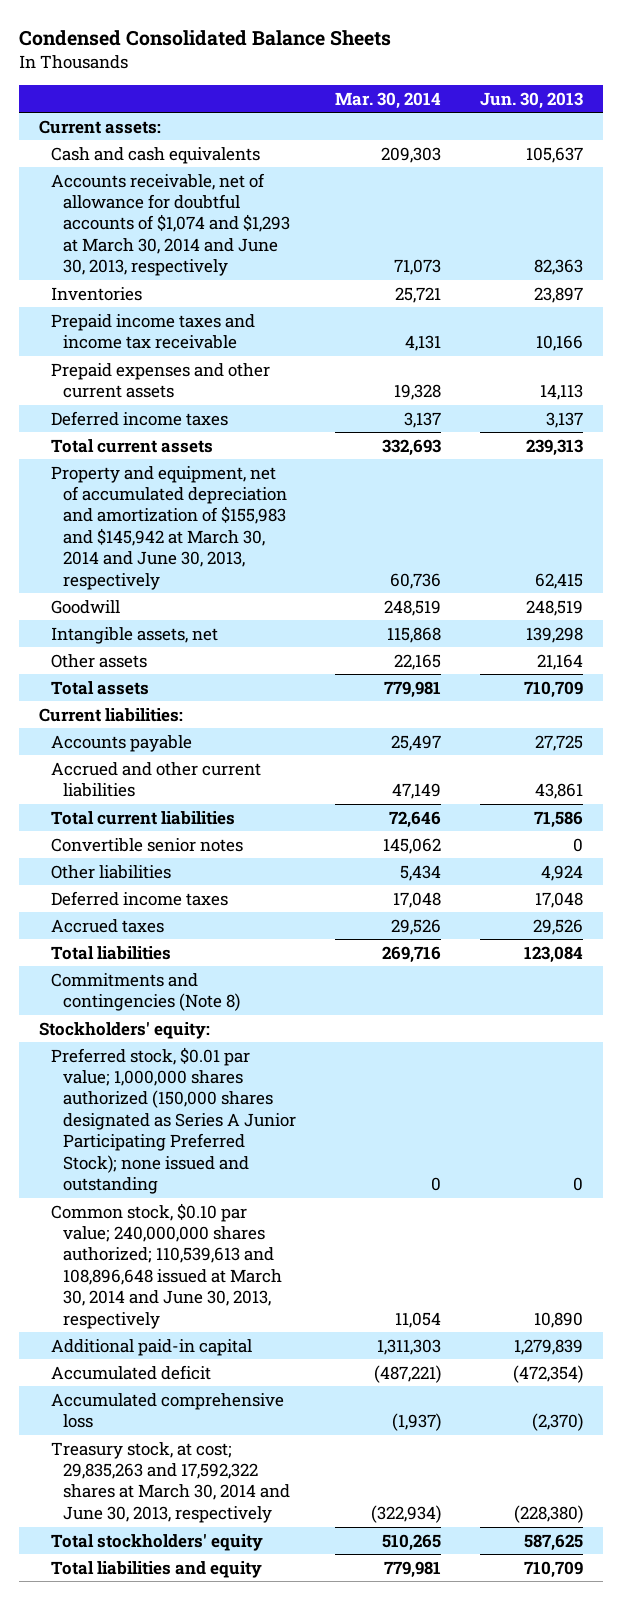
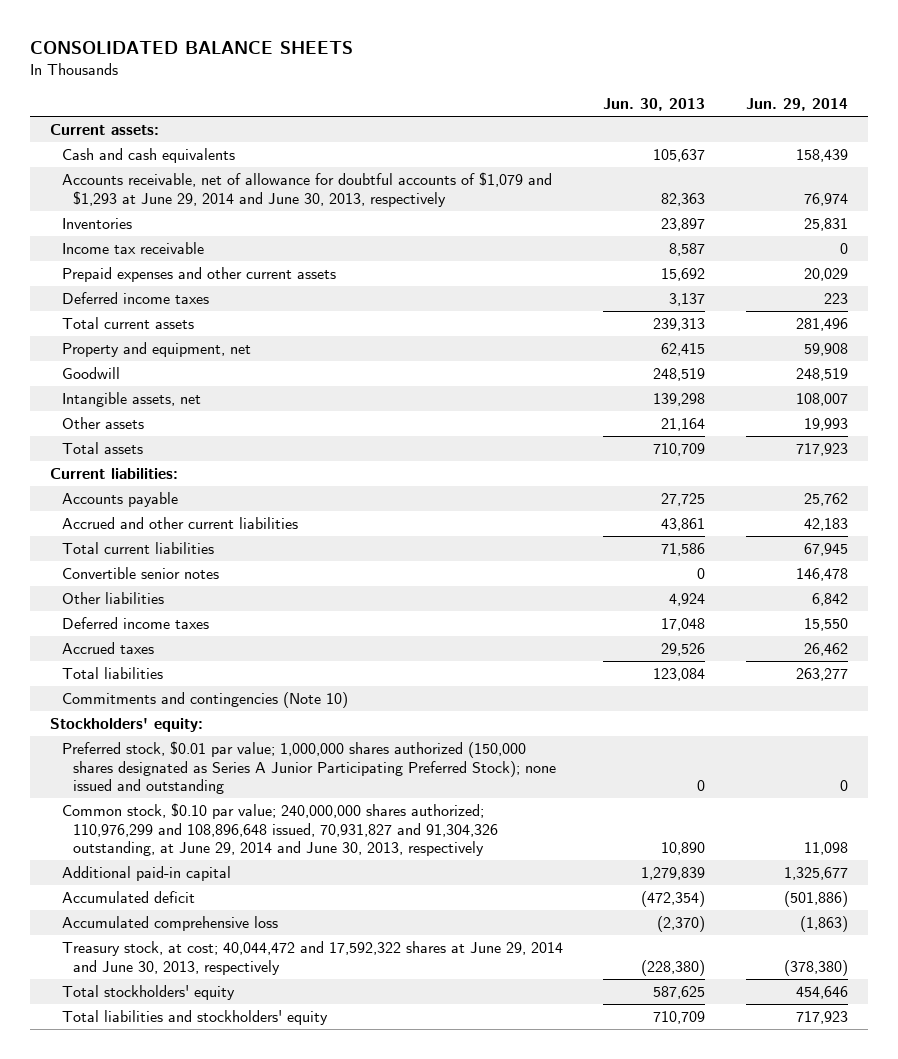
- Condensed Consolidated Balance Sheets
+ CONSOLIDATED BALANCE SHEETS
- | Mar. 30, 2014 | Jun. 30, 2013
+ | Jun. 30, 2013 | Jun. 29, 2014
- Accounts receivable, net of allowance for doubtful accounts of $1,074 and $1,293 at March 30, 2014 and June 30, 2013, respectively | 71,073 | 82,363
+ Accounts receivable, net of allowance for doubtful accounts of $1,079 and $1,293 at June 29, 2014 and June 30, 2013, respectively | 82,363 | 76,974
- Prepaid income taxes and income tax receivable | 4,131 | 10,166
- Prepaid expenses and other current assets | 19,328 | 14,113
+ Income tax receivable | 8,587 | 0
+ Prepaid expenses and other current assets | 15,692 | 20,029
- Property and equipment, net of accumulated depreciation and amortization of $155,983 and $145,942 at March 30, 2014 and June 30, 2013, respectively | 60,736 | 62,415
+ Property and equipment, net | 62,415 | 59,908
- Commitments and contingencies (Note 8)
+ Commitments and contingencies (Note 10)
- Common stock, $0.10 par value; 240,000,000 shares authorized; 110,539,613 and 108,896,648 issued at March 30, 2014 and June 30, 2013, respectively | 11,054 | 10,890
+ Common stock, $0.10 par value; 240,000,000 shares authorized; 110,976,299 and 108,896,648 issued, 70,931,827 and 91,304,326 outstanding, at June 29, 2014 and June 30, 2013, respectively | 10,890 | 11,098
- Treasury stock, at cost; 29,835,263 and 17,592,322 shares at March 30, 2014 and June 30, 2013, respectively | (322,934) | (228,380)
+ Treasury stock, at cost; 40,044,472 and 17,592,322 shares at June 29, 2014 and June 30, 2013, respectively | (228,380) | (378,380)
- Total liabilities and equity | 779,981 | 710,709
+ Total liabilities and stockholders' equity | 710,709 | 717,923

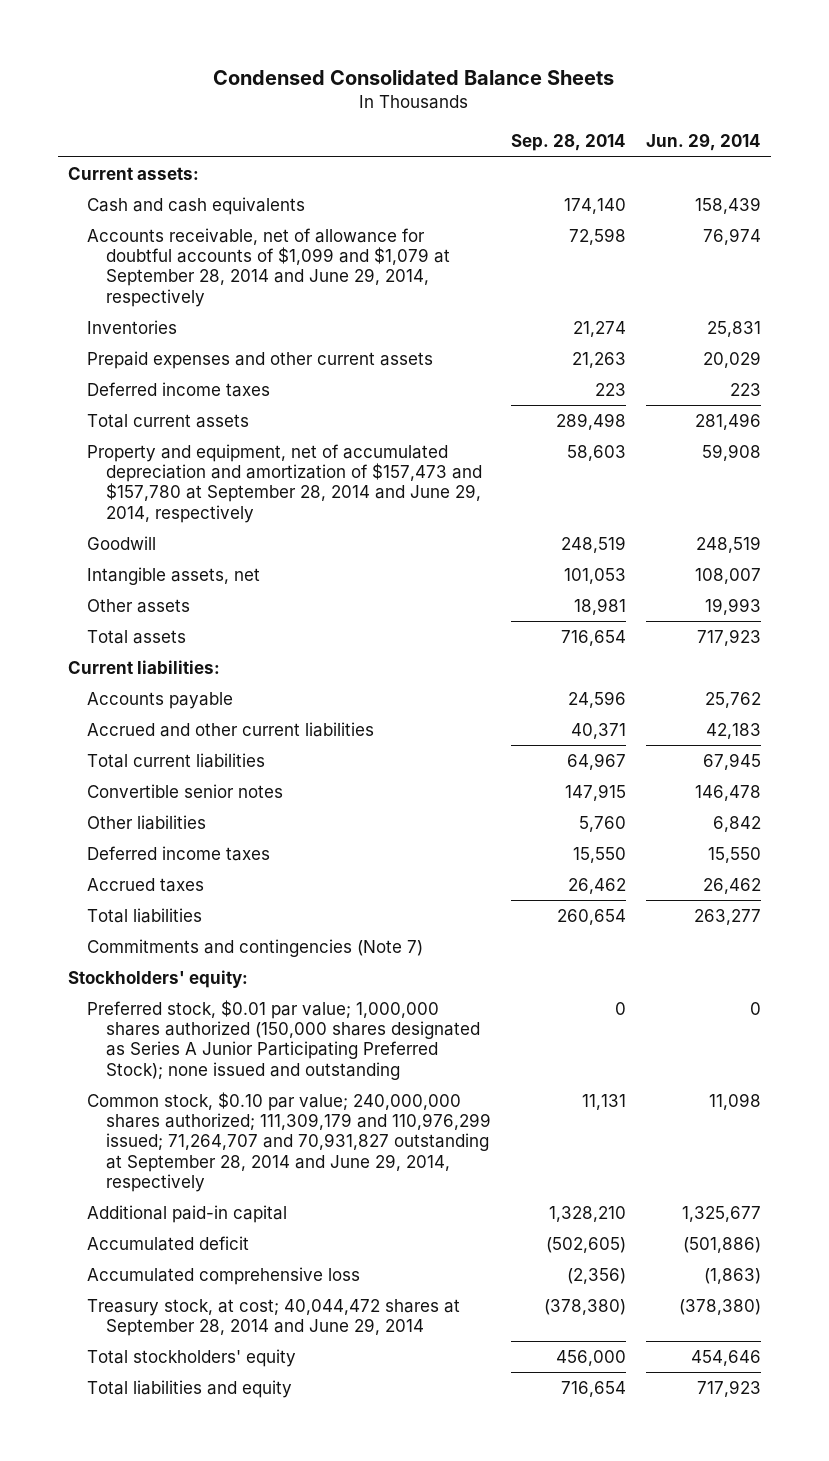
- CONSOLIDATED BALANCE SHEETS
+ Condensed Consolidated Balance Sheets
- | Jun. 30, 2013 | Jun. 29, 2014
+ | Sep. 28, 2014 | Jun. 29, 2014
- Accounts receivable, net of allowance for doubtful accounts of $1,079 and $1,293 at June 29, 2014 and June 30, 2013, respectively | 82,363 | 76,974
+ Accounts receivable, net of allowance for doubtful accounts of $1,099 and $1,079 at September 28, 2014 and June 29, 2014, respectively | 72,598 | 76,974
- Income tax receivable | 8,587 | 0
- Property and equipment, net | 62,415 | 59,908
+ Property and equipment, net of accumulated depreciation and amortization of $157,473 and $157,780 at September 28, 2014 and June 29, 2014, respectively | 58,603 | 59,908
- Commitments and contingencies (Note 10)
+ Commitments and contingencies (Note 7)
- Common stock, $0.10 par value; 240,000,000 shares authorized; 110,976,299 and 108,896,648 issued, 70,931,827 and 91,304,326 outstanding, at June 29, 2014 and June 30, 2013, respectively | 10,890 | 11,098
+ Common stock, $0.10 par value; 240,000,000 shares authorized; 111,309,179 and 110,976,299 issued; 71,264,707 and 70,931,827 outstanding at September 28, 2014 and June 29, 2014, respectively | 11,131 | 11,098
- Treasury stock, at cost; 40,044,472 and 17,592,322 shares at June 29, 2014 and June 30, 2013, respectively | (228,380) | (378,380)
+ Treasury stock, at cost; 40,044,472 shares at September 28, 2014 and June 29, 2014 | (378,380) | (378,380)
- Total liabilities and stockholders' equity | 710,709 | 717,923
+ Total liabilities and equity | 716,654 | 717,923

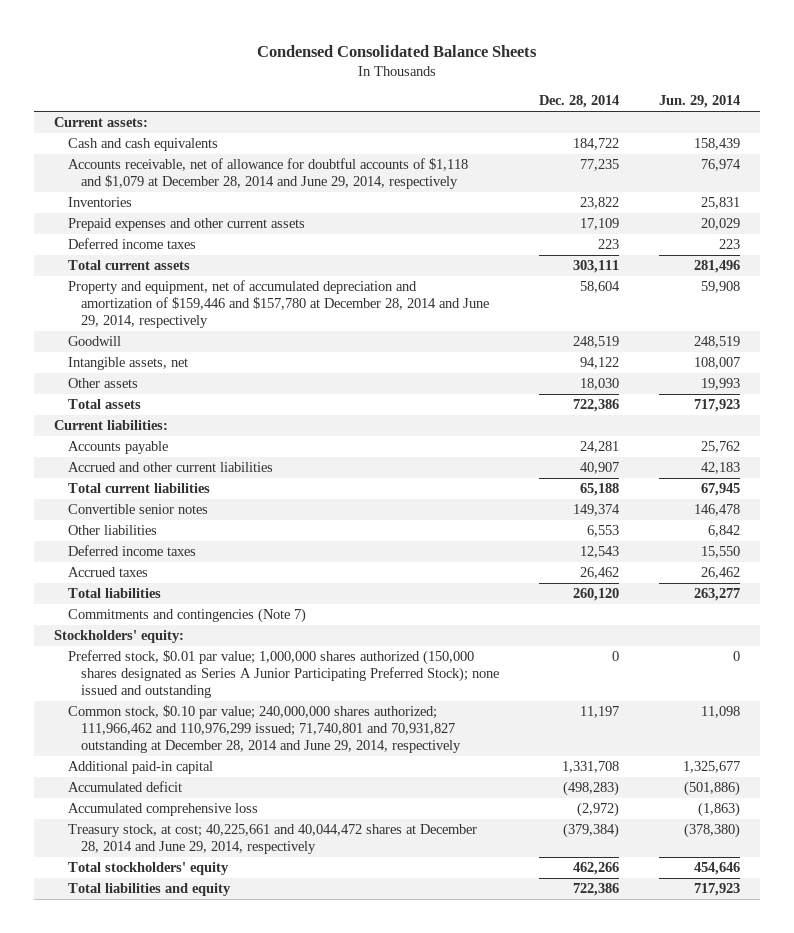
- | Sep. 28, 2014 | Jun. 29, 2014
+ | Dec. 28, 2014 | Jun. 29, 2014
- Accounts receivable, net of allowance for doubtful accounts of $1,099 and $1,079 at September 28, 2014 and June 29, 2014, respectively | 72,598 | 76,974
+ Accounts receivable, net of allowance for doubtful accounts of $1,118 and $1,079 at December 28, 2014 and June 29, 2014, respectively | 77,235 | 76,974
- Property and equipment, net of accumulated depreciation and amortization of $157,473 and $157,780 at September 28, 2014 and June 29, 2014, respectively | 58,603 | 59,908
+ Property and equipment, net of accumulated depreciation and amortization of $159,446 and $157,780 at December 28, 2014 and June 29, 2014, respectively | 58,604 | 59,908
- Common stock, $0.10 par value; 240,000,000 shares authorized; 111,309,179 and 110,976,299 issued; 71,264,707 and 70,931,827 outstanding at September 28, 2014 and June 29, 2014, respectively | 11,131 | 11,098
+ Common stock, $0.10 par value; 240,000,000 shares authorized; 111,966,462 and 110,976,299 issued; 71,740,801 and 70,931,827 outstanding at December 28, 2014 and June 29, 2014, respectively | 11,197 | 11,098
- Treasury stock, at cost; 40,044,472 shares at September 28, 2014 and June 29, 2014 | (378,380) | (378,380)
+ Treasury stock, at cost; 40,225,661 and 40,044,472 shares at December 28, 2014 and June 29, 2014, respectively | (379,384) | (378,380)

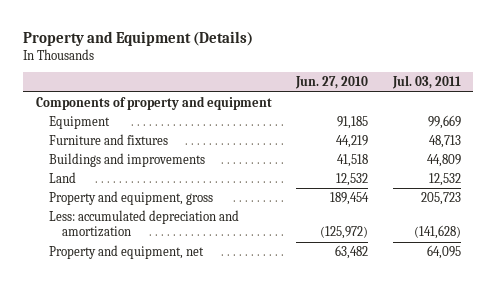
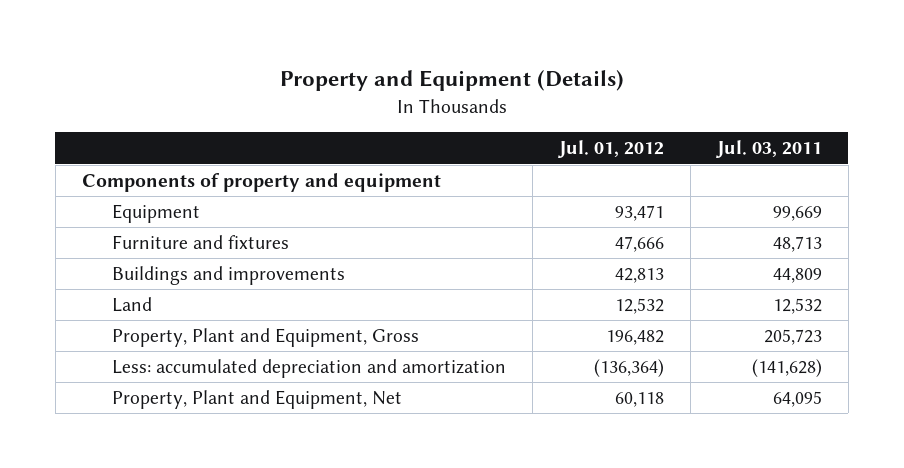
- | Jun. 27, 2010 | Jul. 03, 2011
+ | Jul. 01, 2012 | Jul. 03, 2011
- Property and equipment, gross | 189,454 | 205,723
+ Property, Plant and Equipment, Gross | 196,482 | 205,723
- Property and equipment, net | 63,482 | 64,095
+ Property, Plant and Equipment, Net | 60,118 | 64,095

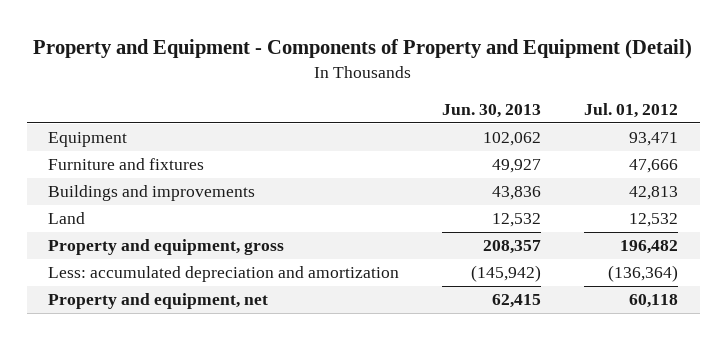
- Property and Equipment (Details)
+ Property and Equipment - Components of Property and Equipment (Detail)
- | Jul. 01, 2012 | Jul. 03, 2011
+ | Jun. 30, 2013 | Jul. 01, 2012
- Components of property and equipment
- Property, Plant and Equipment, Gross | 196,482 | 205,723
+ Property and equipment, gross | 208,357 | 196,482
- Property, Plant and Equipment, Net | 60,118 | 64,095
+ Property and equipment, net | 62,415 | 60,118

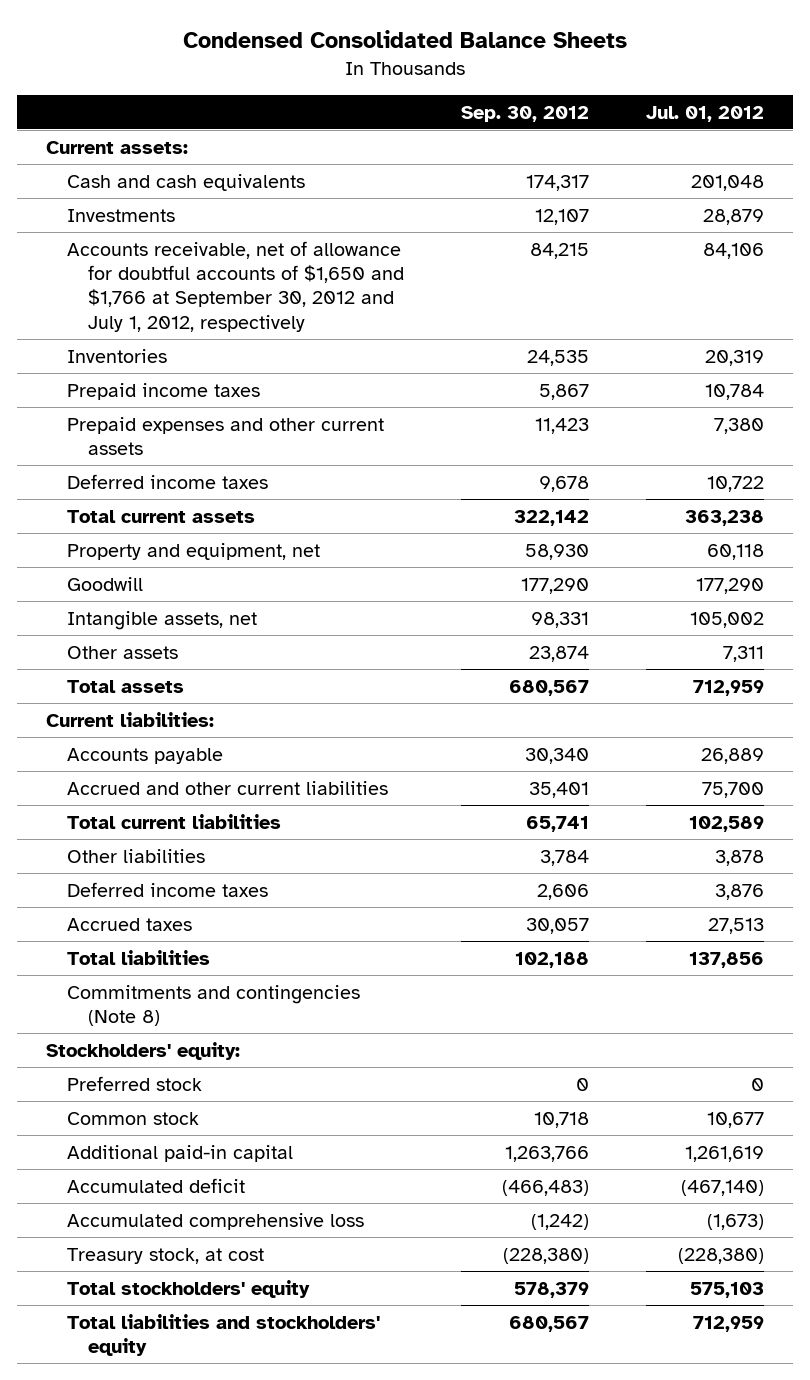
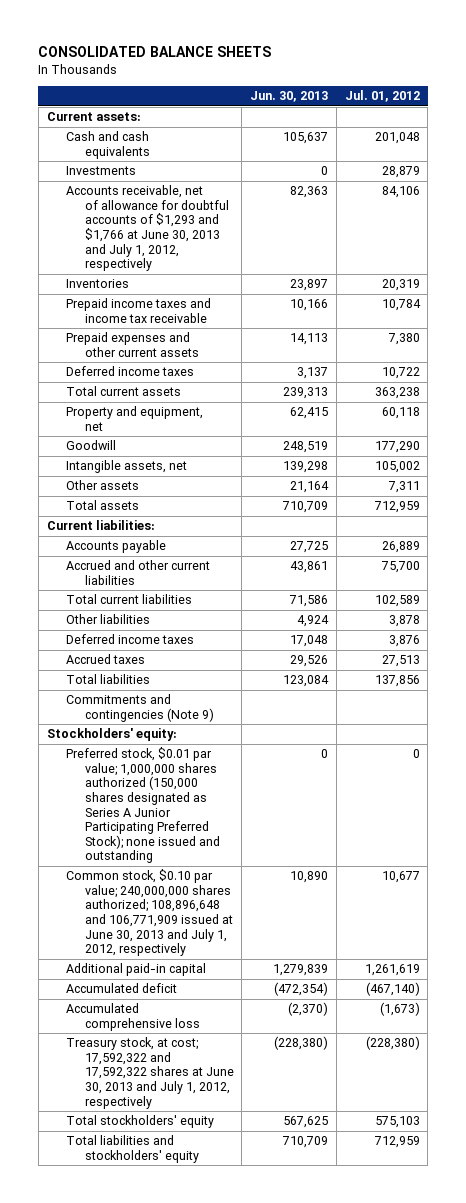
- Condensed Consolidated Balance Sheets
+ CONSOLIDATED BALANCE SHEETS
- | Sep. 30, 2012 | Jul. 01, 2012
+ | Jun. 30, 2013 | Jul. 01, 2012
- Accounts receivable, net of allowance for doubtful accounts of $1,650 and $1,766 at September 30, 2012 and July 1, 2012, respectively | 84,215 | 84,106
+ Accounts receivable, net of allowance for doubtful accounts of $1,293 and $1,766 at June 30, 2013 and July 1, 2012, respectively | 82,363 | 84,106
- Prepaid income taxes | 5,867 | 10,784
+ Prepaid income taxes and income tax receivable | 10,166 | 10,784
- Commitments and contingencies (Note 8)
+ Commitments and contingencies (Note 9)
- Preferred stock | 0 | 0
- Common stock | 10,718 | 10,677
+ Preferred stock, $0.01 par value; 1,000,000 shares authorized (150,000 shares designated as Series A Junior Participating Preferred Stock); none issued and outstanding | 0 | 0
+ Common stock, $0.10 par value; 240,000,000 shares authorized; 108,896,648 and 106,771,909 issued at June 30, 2013 and July 1, 2012, respectively | 10,890 | 10,677
- Treasury stock, at cost | (228,380) | (228,380)
+ Treasury stock, at cost; 17,592,322 and 17,592,322 shares at June 30, 2013 and July 1, 2012, respectively | (228,380) | (228,380)

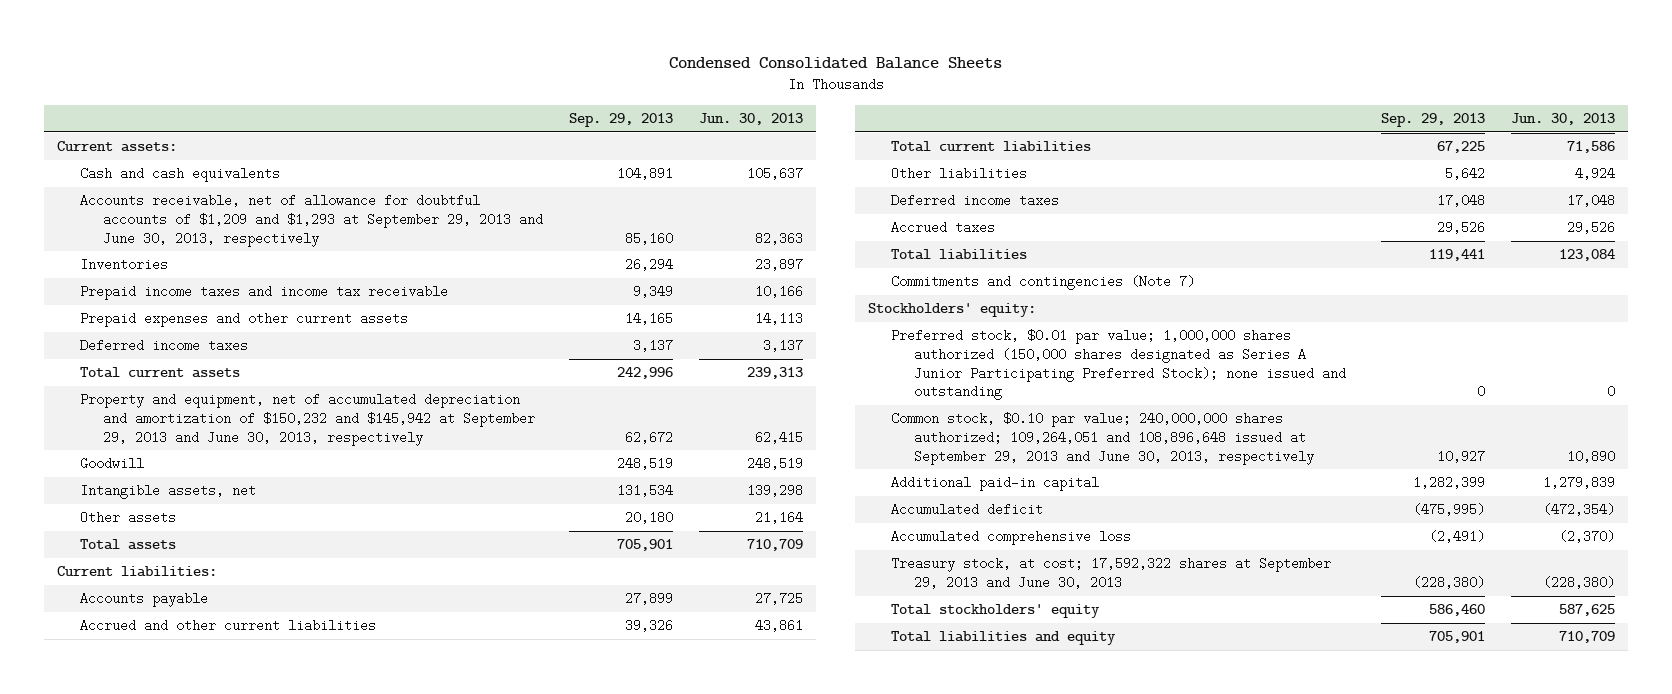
- CONSOLIDATED BALANCE SHEETS
+ Condensed Consolidated Balance Sheets
- | Jun. 30, 2013 | Jul. 01, 2012
+ | Sep. 29, 2013 | Jun. 30, 2013
- Investments | 0 | 28,879
- Accounts receivable, net of allowance for doubtful accounts of $1,293 and $1,766 at June 30, 2013 and July 1, 2012, respectively | 82,363 | 84,106
+ Accounts receivable, net of allowance for doubtful accounts of $1,209 and $1,293 at September 29, 2013 and June 30, 2013, respectively | 85,160 | 82,363
- Property and equipment, net | 62,415 | 60,118
+ Property and equipment, net of accumulated depreciation and amortization of $150,232 and $145,942 at September 29, 2013 and June 30, 2013, respectively | 62,672 | 62,415
- Commitments and contingencies (Note 9)
+ Commitments and contingencies (Note 7)
- Common stock, $0.10 par value; 240,000,000 shares authorized; 108,896,648 and 106,771,909 issued at June 30, 2013 and July 1, 2012, respectively | 10,890 | 10,677
+ Common stock, $0.10 par value; 240,000,000 shares authorized; 109,264,051 and 108,896,648 issued at September 29, 2013 and June 30, 2013, respectively | 10,927 | 10,890
- Treasury stock, at cost; 17,592,322 and 17,592,322 shares at June 30, 2013 and July 1, 2012, respectively | (228,380) | (228,380)
- Total stockholders' equity | 567,625 | 575,103
- Total liabilities and stockholders' equity | 710,709 | 712,959
+ Treasury stock, at cost; 17,592,322 shares at September 29, 2013 and June 30, 2013 | (228,380) | (228,380)
+ Total stockholders' equity | 586,460 | 587,625
+ Total liabilities and equity | 705,901 | 710,709

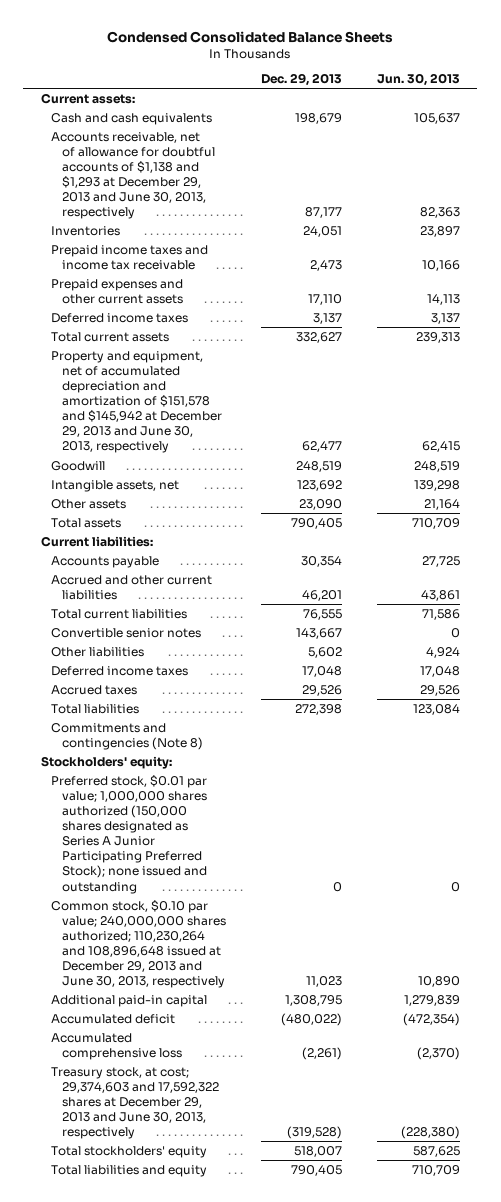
- | Sep. 29, 2013 | Jun. 30, 2013
+ | Dec. 29, 2013 | Jun. 30, 2013
- Accounts receivable, net of allowance for doubtful accounts of $1,209 and $1,293 at September 29, 2013 and June 30, 2013, respectively | 85,160 | 82,363
+ Accounts receivable, net of allowance for doubtful accounts of $1,138 and $1,293 at December 29, 2013 and June 30, 2013, respectively | 87,177 | 82,363
- Property and equipment, net of accumulated depreciation and amortization of $150,232 and $145,942 at September 29, 2013 and June 30, 2013, respectively | 62,672 | 62,415
+ Property and equipment, net of accumulated depreciation and amortization of $151,578 and $145,942 at December 29, 2013 and June 30, 2013, respectively | 62,477 | 62,415
+ Convertible senior notes | 143,667 | 0
- Commitments and contingencies (Note 7)
+ Commitments and contingencies (Note 8)
- Common stock, $0.10 par value; 240,000,000 shares authorized; 109,264,051 and 108,896,648 issued at September 29, 2013 and June 30, 2013, respectively | 10,927 | 10,890
+ Common stock, $0.10 par value; 240,000,000 shares authorized; 110,230,264 and 108,896,648 issued at December 29, 2013 and June 30, 2013, respectively | 11,023 | 10,890
- Treasury stock, at cost; 17,592,322 shares at September 29, 2013 and June 30, 2013 | (228,380) | (228,380)
+ Treasury stock, at cost; 29,374,603 and 17,592,322 shares at December 29, 2013 and June 30, 2013, respectively | (319,528) | (228,380)

